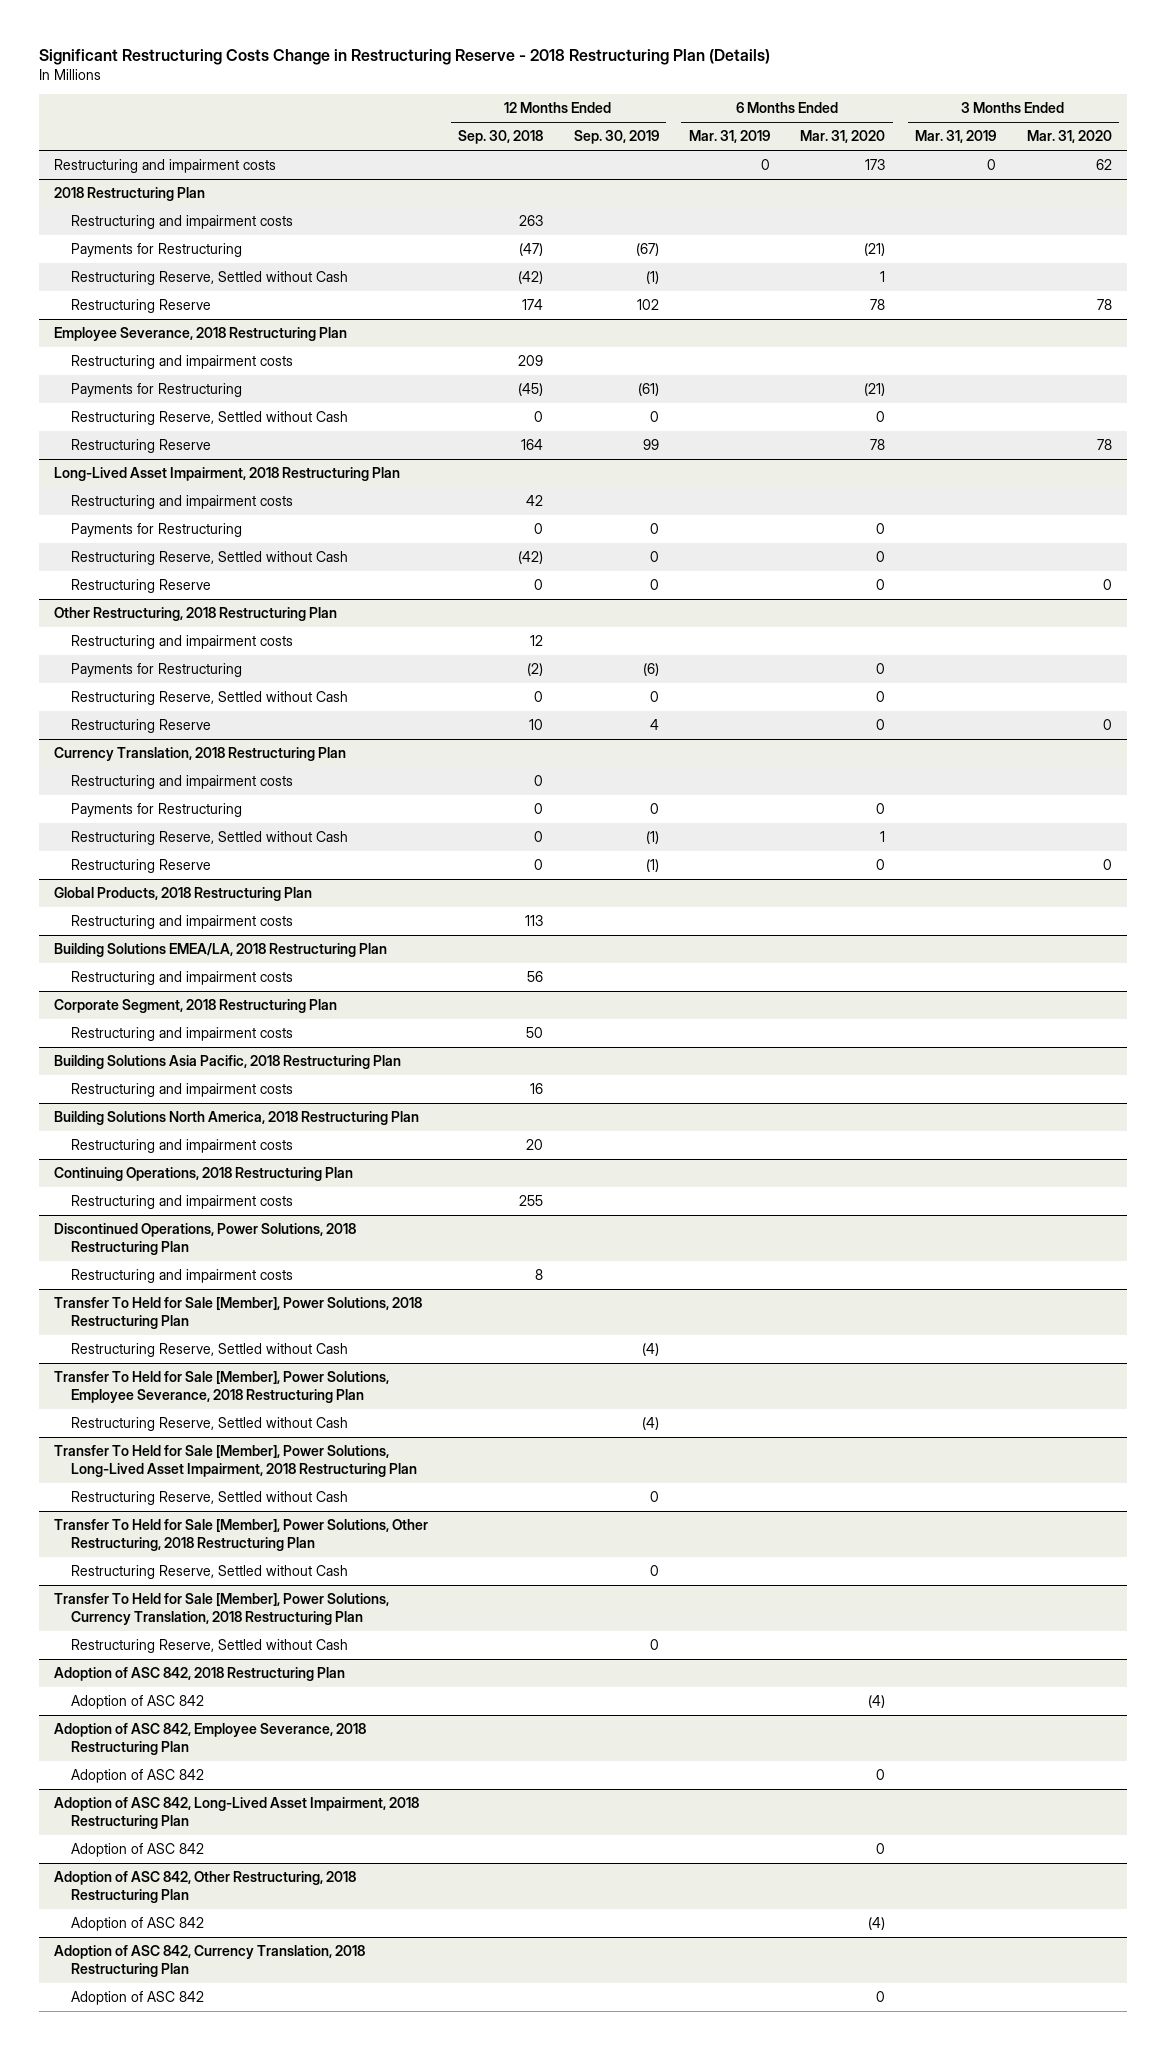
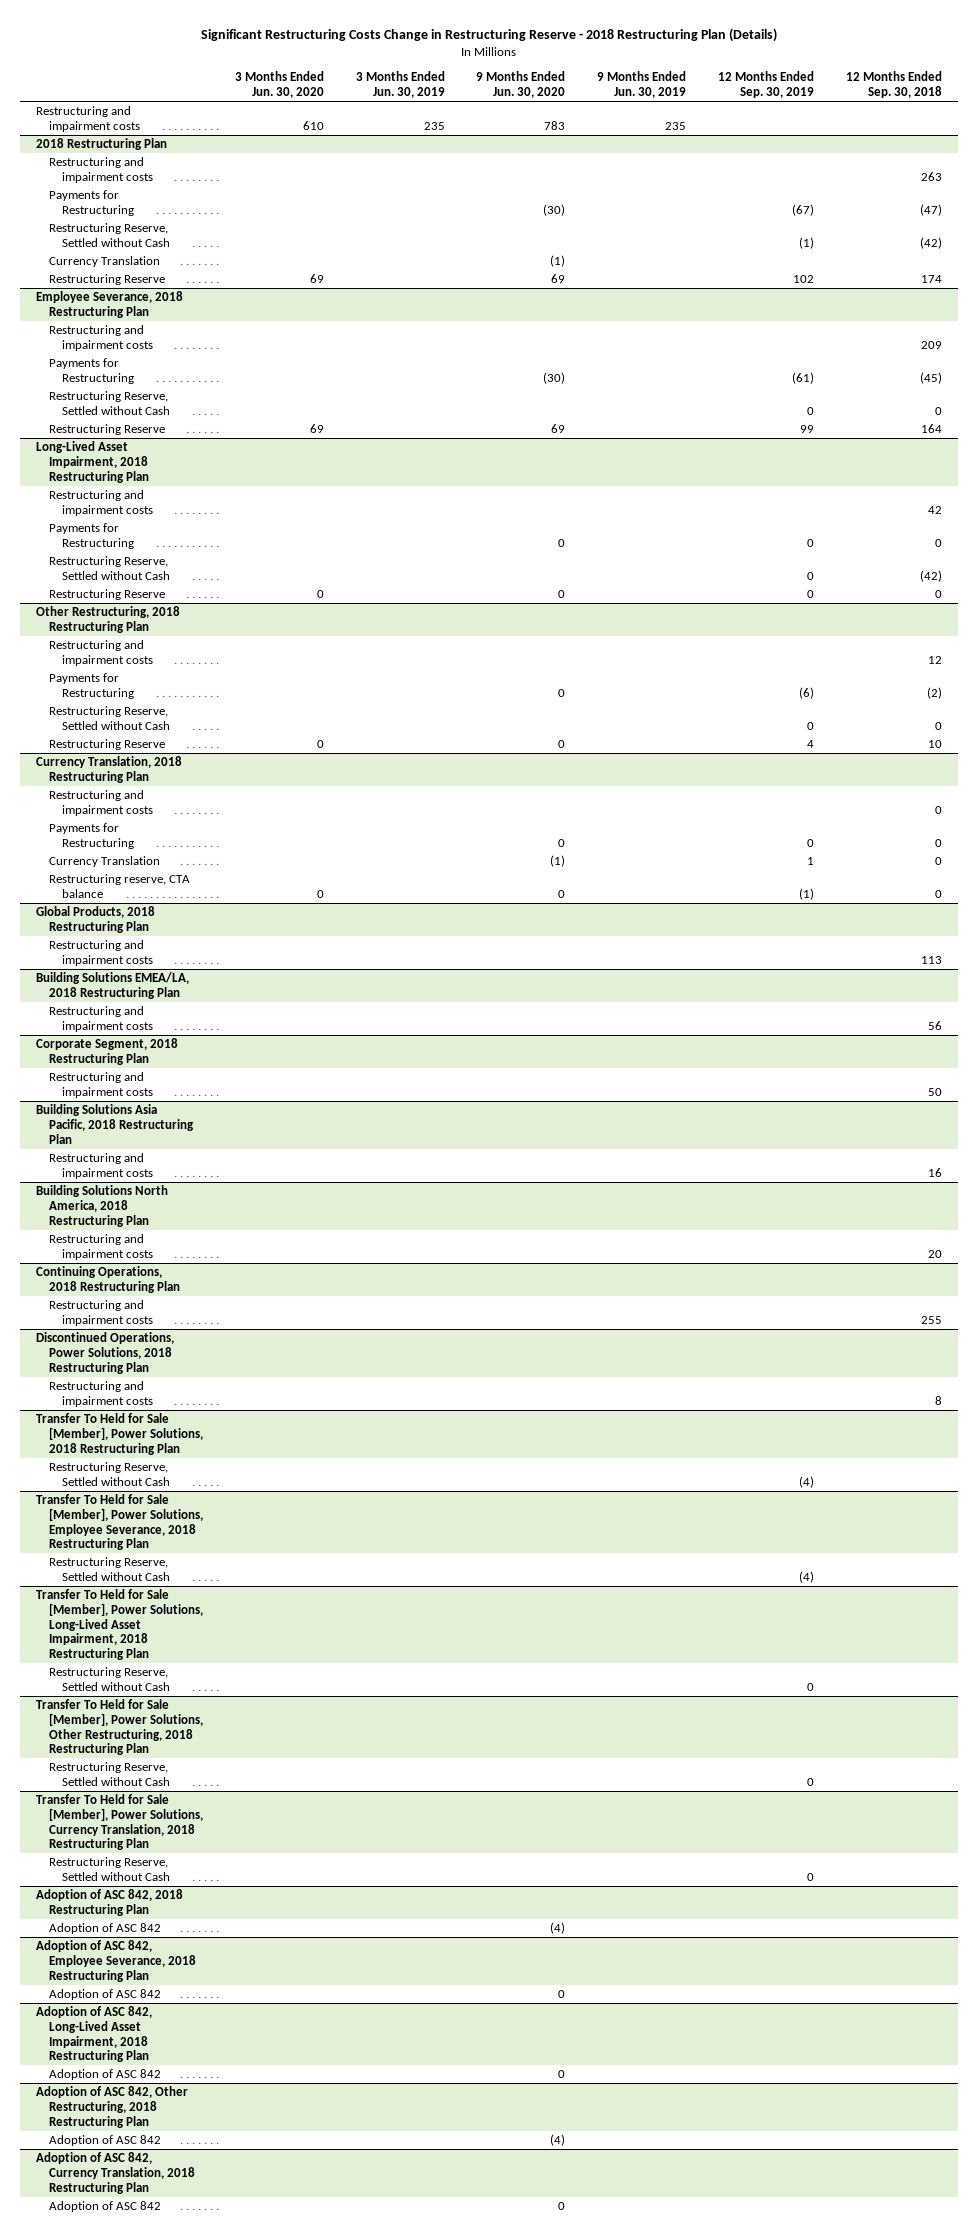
- | 12 Months Ended Sep. 30, 2018 | 12 Months Ended Sep. 30, 2019 | 6 Months Ended Mar. 31, 2019 | 6 Months Ended Mar. 31, 2020 | 3 Months Ended Mar. 31, 2019 | 3 Months Ended Mar. 31, 2020
+ | 3 Months Ended Jun. 30, 2020 | 3 Months Ended Jun. 30, 2019 | 9 Months Ended Jun. 30, 2020 | 9 Months Ended Jun. 30, 2019 | 12 Months Ended Sep. 30, 2019 | 12 Months Ended Sep. 30, 2018
@ 2018 Restructuring Plan
+ Currency Translation | | | (1) | | |
@ Currency Translation, 2018 Restructuring Plan
- Restructuring Reserve, Settled without Cash | 0 | (1) | | 1 | |
- Restructuring Reserve | 0 | (1) | | 0 | | 0
+ Currency Translation | | | (1) | | 1 | 0
+ Restructuring reserve, CTA balance | 0 | | 0 | | (1) | 0

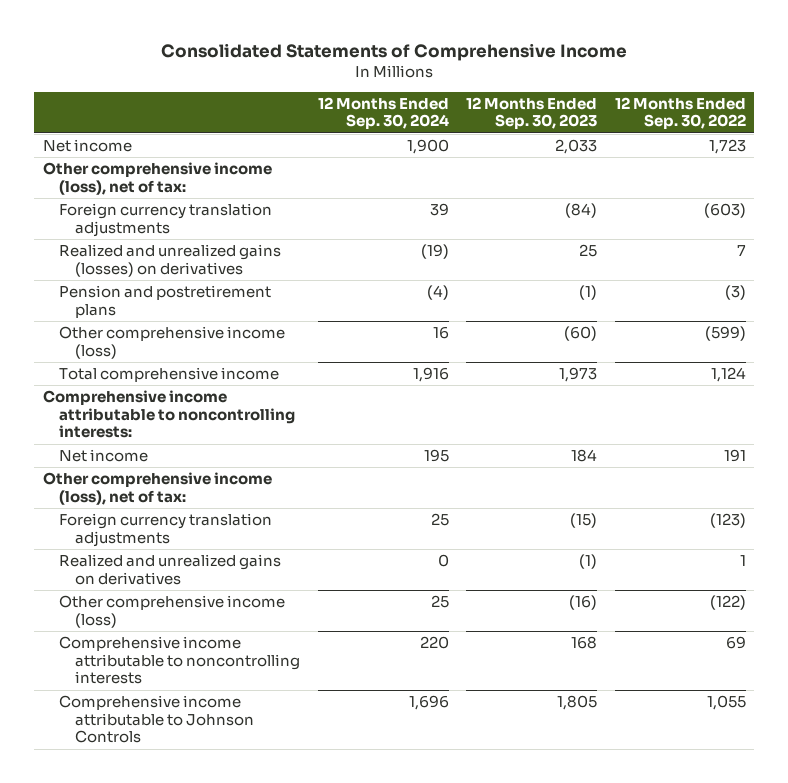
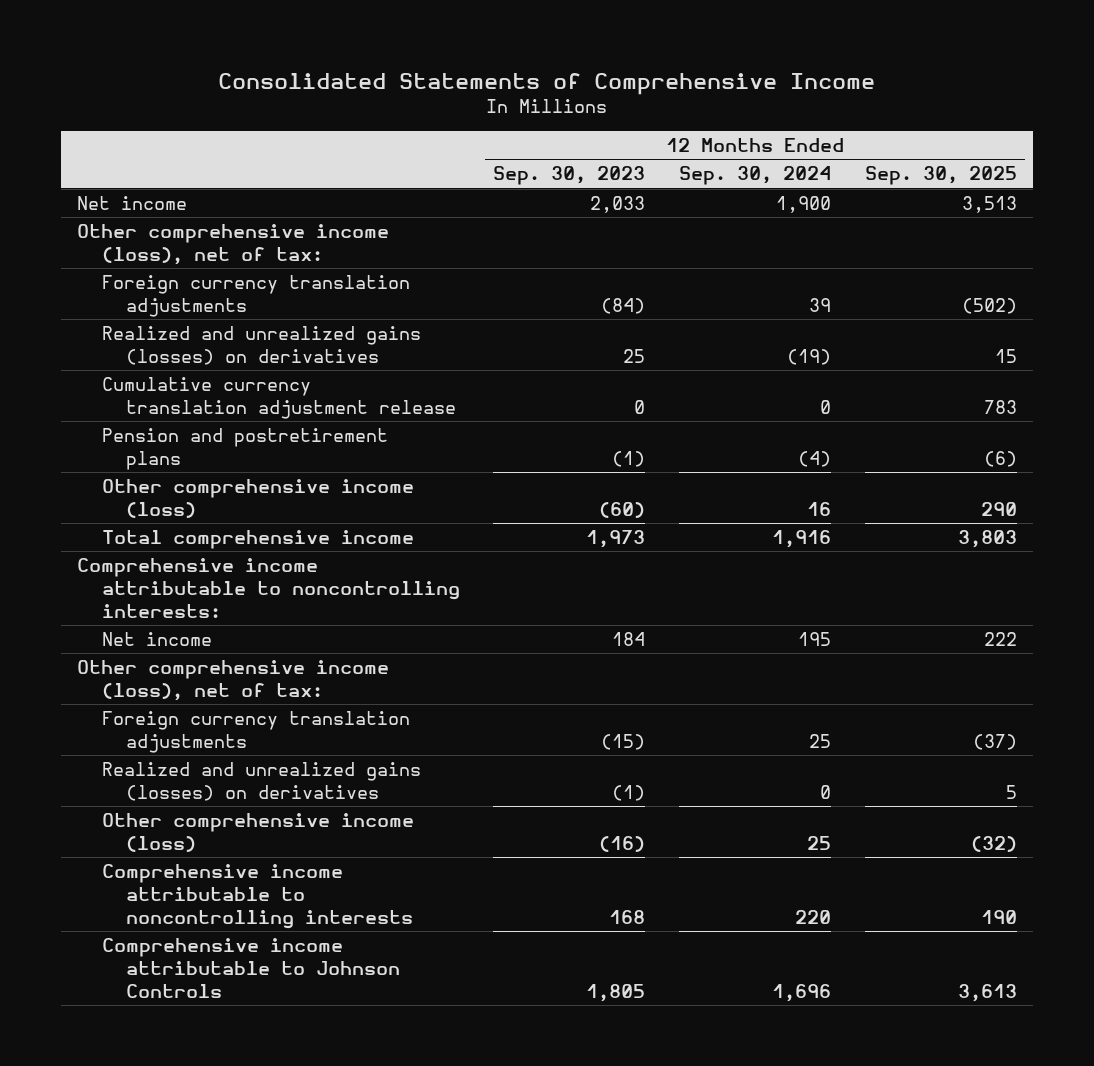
- | 12 Months Ended Sep. 30, 2024 | 12 Months Ended Sep. 30, 2023 | 12 Months Ended Sep. 30, 2022
+ | 12 Months Ended Sep. 30, 2023 | 12 Months Ended Sep. 30, 2024 | 12 Months Ended Sep. 30, 2025
+ Cumulative currency translation adjustment release | 0 | 0 | 783
- Realized and unrealized gains on derivatives | 0 | (1) | 1
+ Realized and unrealized gains (losses) on derivatives | (1) | 0 | 5

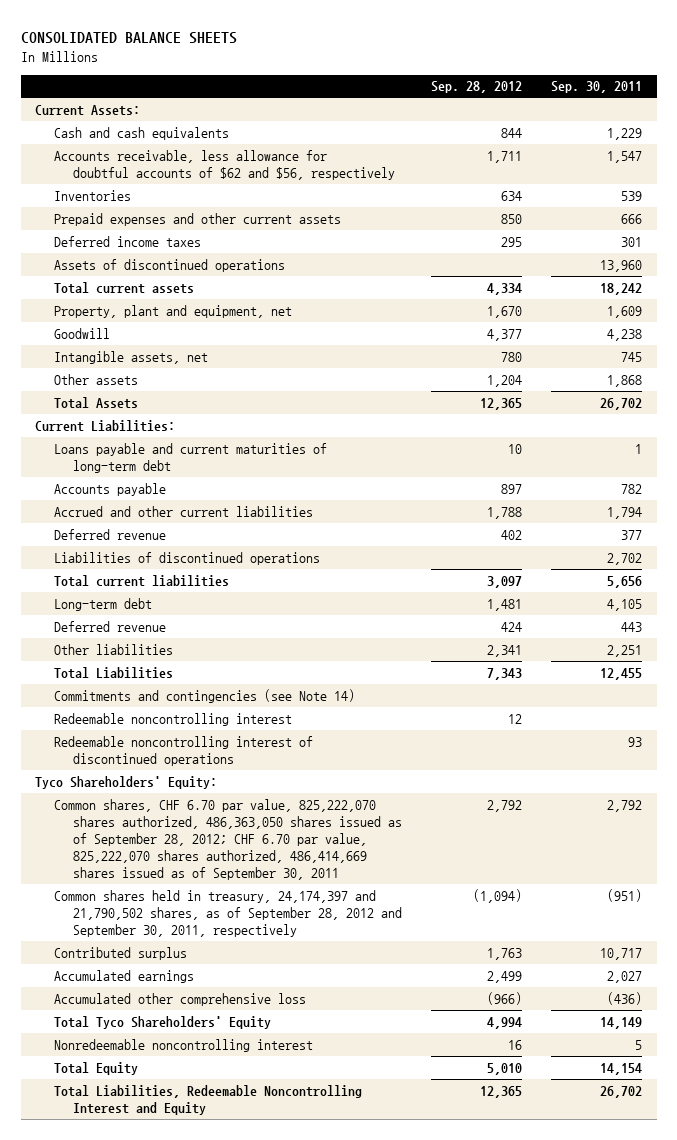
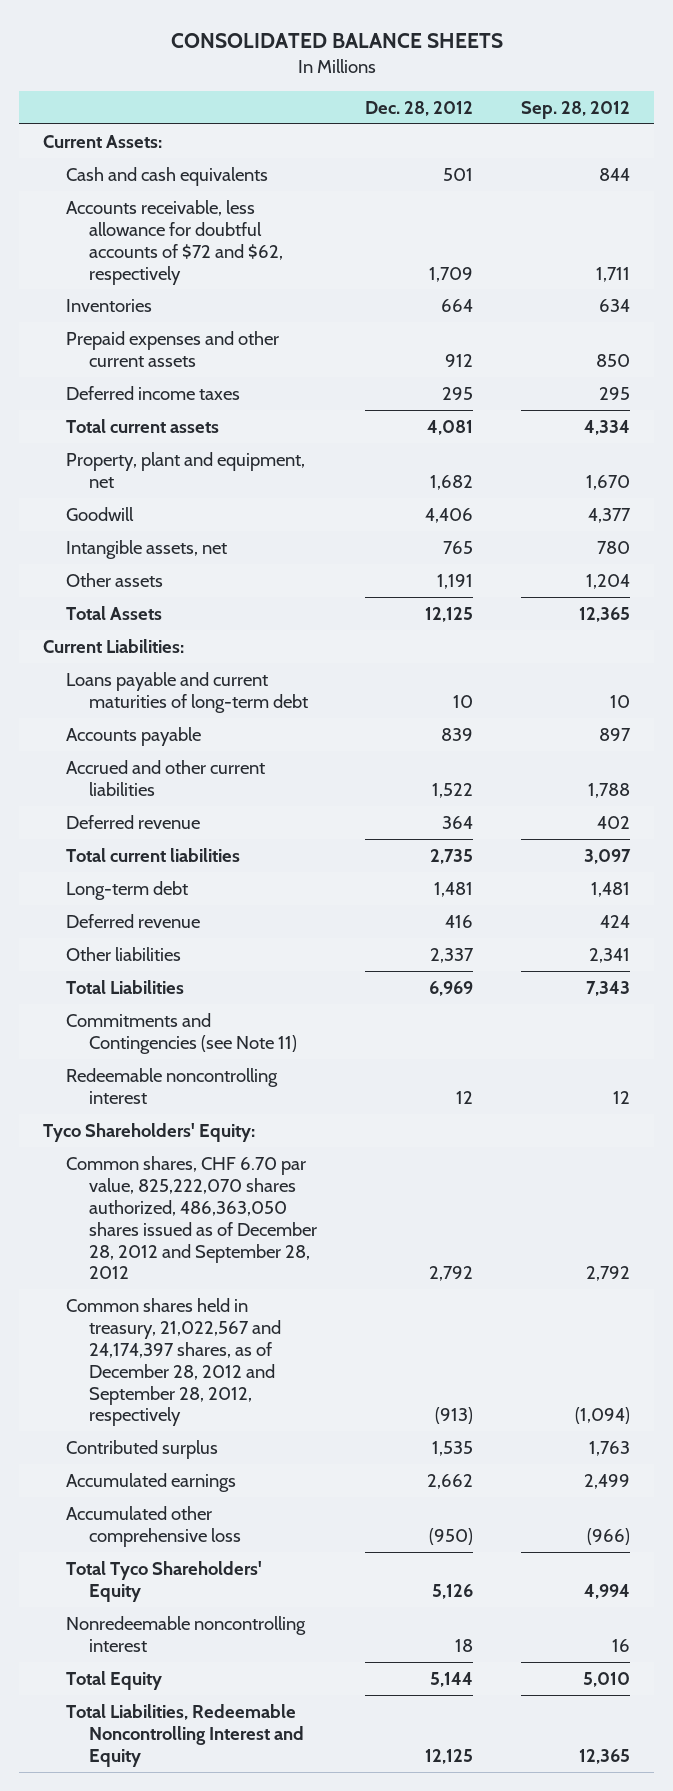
- | Sep. 28, 2012 | Sep. 30, 2011
+ | Dec. 28, 2012 | Sep. 28, 2012
- Accounts receivable, less allowance for doubtful accounts of $62 and $56, respectively | 1,711 | 1,547
+ Accounts receivable, less allowance for doubtful accounts of $72 and $62, respectively | 1,709 | 1,711
- Assets of discontinued operations | | 13,960
- Liabilities of discontinued operations | | 2,702
- Commitments and contingencies (see Note 14)
+ Commitments and Contingencies (see Note 11)
- Redeemable noncontrolling interest of discontinued operations | | 93
- Common shares, CHF 6.70 par value, 825,222,070 shares authorized, 486,363,050 shares issued as of September 28, 2012; CHF 6.70 par value, 825,222,070 shares authorized, 486,414,669 shares issued as of September 30, 2011 | 2,792 | 2,792
- Common shares held in treasury, 24,174,397 and 21,790,502 shares, as of September 28, 2012 and September 30, 2011, respectively | (1,094) | (951)
+ Common shares, CHF 6.70 par value, 825,222,070 shares authorized, 486,363,050 shares issued as of December 28, 2012 and September 28, 2012 | 2,792 | 2,792
+ Common shares held in treasury, 21,022,567 and 24,174,397 shares, as of December 28, 2012 and September 28, 2012, respectively | (913) | (1,094)

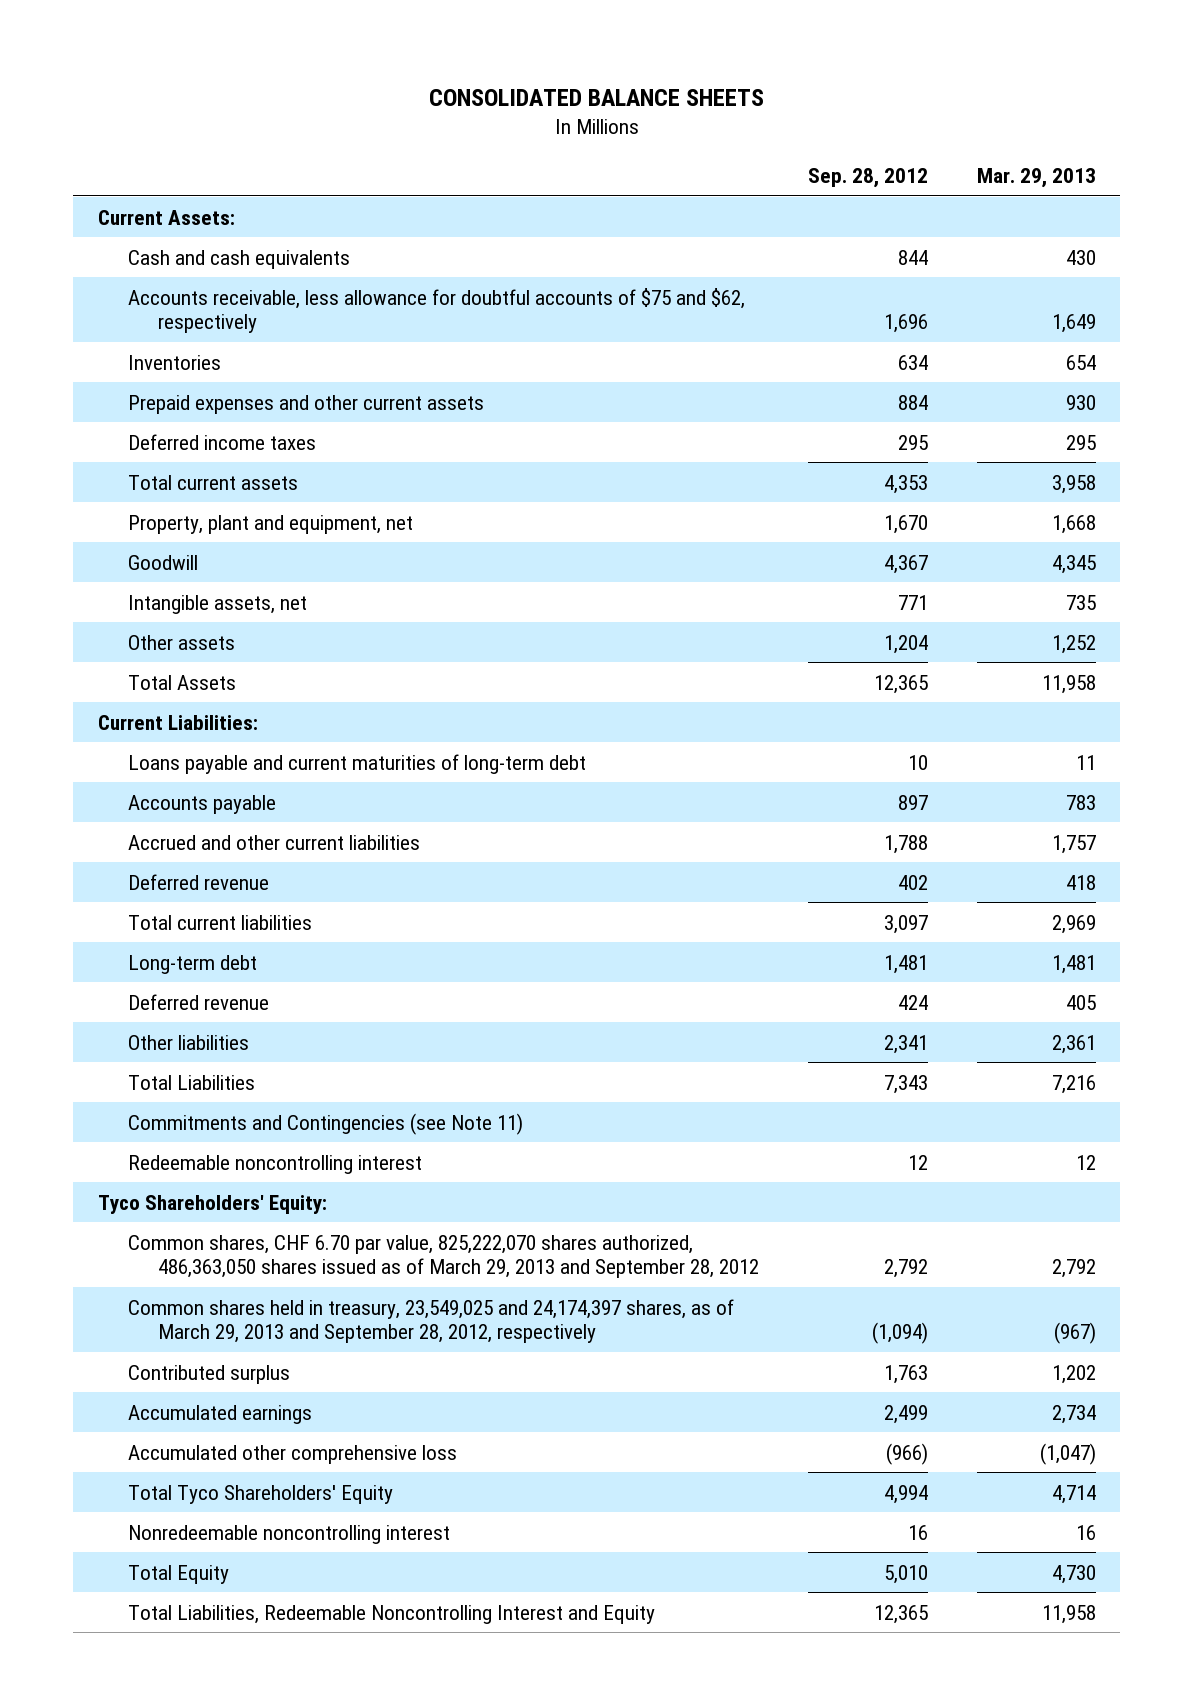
- | Dec. 28, 2012 | Sep. 28, 2012
+ | Sep. 28, 2012 | Mar. 29, 2013
- Accounts receivable, less allowance for doubtful accounts of $72 and $62, respectively | 1,709 | 1,711
+ Accounts receivable, less allowance for doubtful accounts of $75 and $62, respectively | 1,696 | 1,649
- Prepaid expenses and other current assets | 912 | 850
+ Prepaid expenses and other current assets | 884 | 930
- Total current assets | 4,081 | 4,334
+ Total current assets | 4,353 | 3,958
- Goodwill | 4,406 | 4,377
- Intangible assets, net | 765 | 780
+ Goodwill | 4,367 | 4,345
+ Intangible assets, net | 771 | 735
- Common shares, CHF 6.70 par value, 825,222,070 shares authorized, 486,363,050 shares issued as of December 28, 2012 and September 28, 2012 | 2,792 | 2,792
- Common shares held in treasury, 21,022,567 and 24,174,397 shares, as of December 28, 2012 and September 28, 2012, respectively | (913) | (1,094)
+ Common shares, CHF 6.70 par value, 825,222,070 shares authorized, 486,363,050 shares issued as of March 29, 2013 and September 28, 2012 | 2,792 | 2,792
+ Common shares held in treasury, 23,549,025 and 24,174,397 shares, as of March 29, 2013 and September 28, 2012, respectively | (1,094) | (967)

